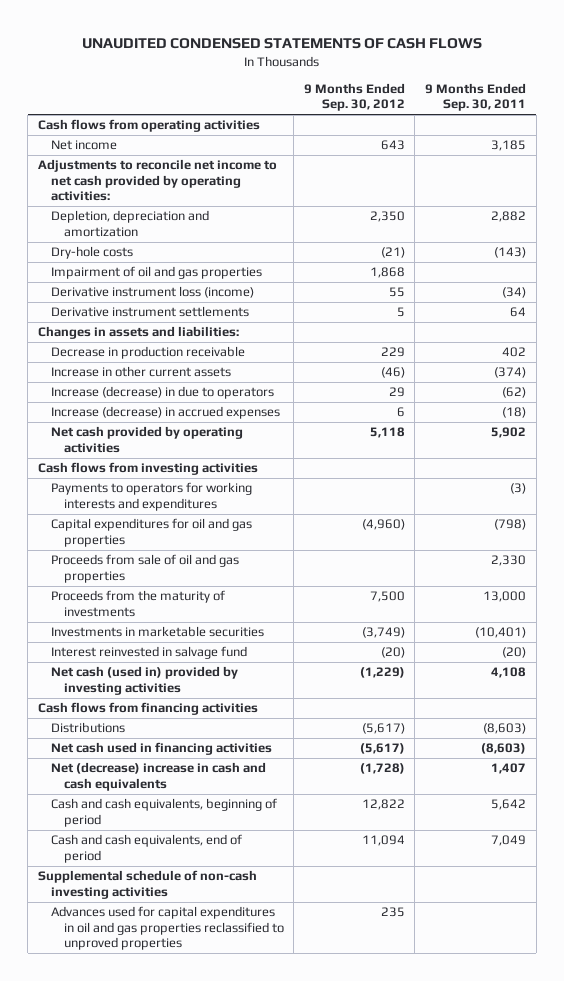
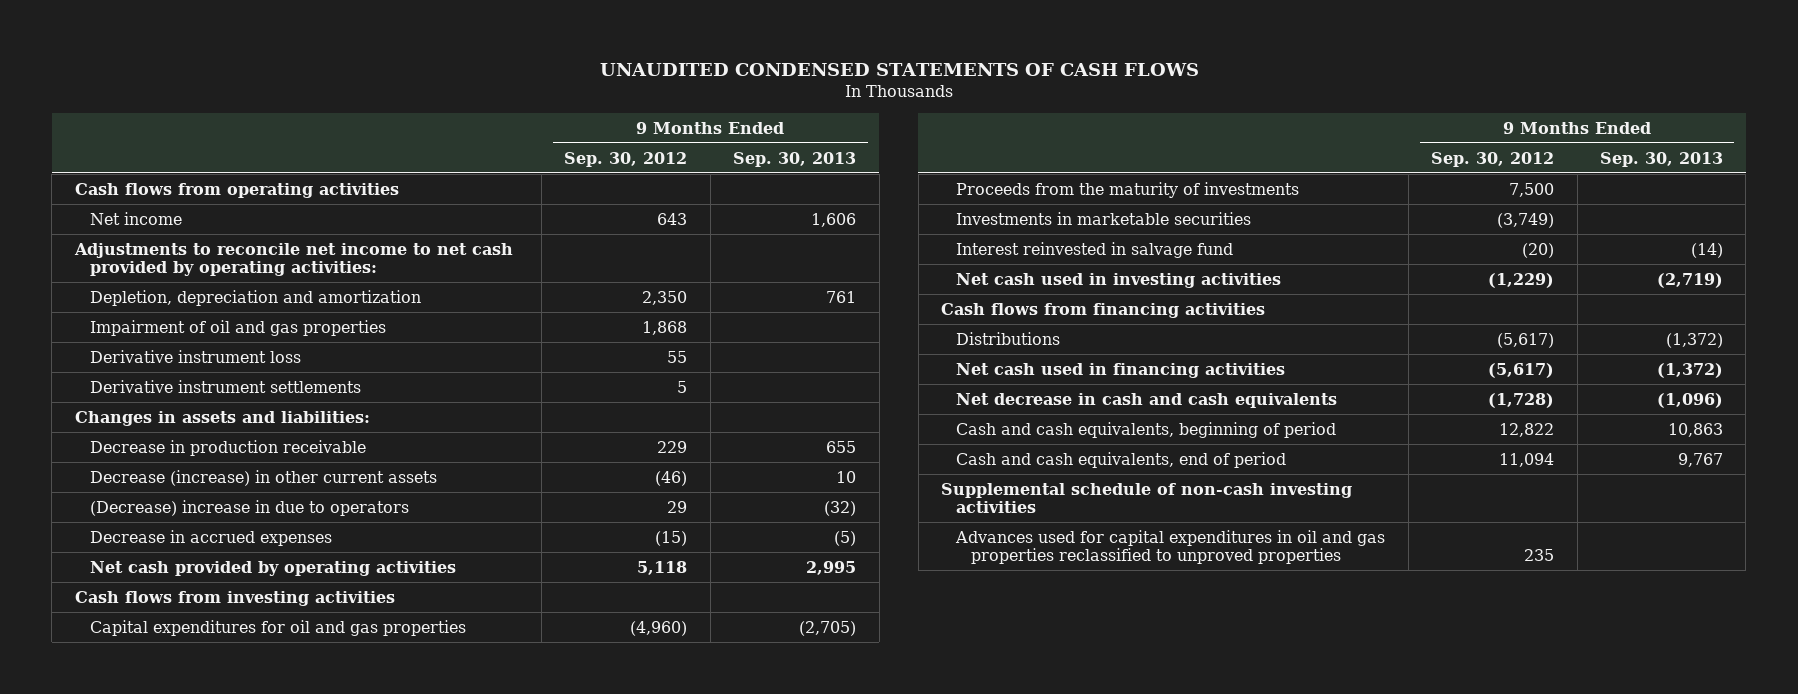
- | 9 Months Ended Sep. 30, 2012 | 9 Months Ended Sep. 30, 2011
+ | 9 Months Ended Sep. 30, 2012 | 9 Months Ended Sep. 30, 2013
- Dry-hole costs | (21) | (143)
- Derivative instrument loss (income) | 55 | (34)
+ Derivative instrument loss | 55 |
- Increase in other current assets | (46) | (374)
- Increase (decrease) in due to operators | 29 | (62)
- Increase (decrease) in accrued expenses | 6 | (18)
+ Decrease (increase) in other current assets | (46) | 10
+ (Decrease) increase in due to operators | 29 | (32)
+ Decrease in accrued expenses | (15) | (5)
- Payments to operators for working interests and expenditures | | (3)
- Proceeds from sale of oil and gas properties | | 2,330
- Net cash (used in) provided by investing activities | (1,229) | 4,108
+ Net cash used in investing activities | (1,229) | (2,719)
- Net (decrease) increase in cash and cash equivalents | (1,728) | 1,407
+ Net decrease in cash and cash equivalents | (1,728) | (1,096)

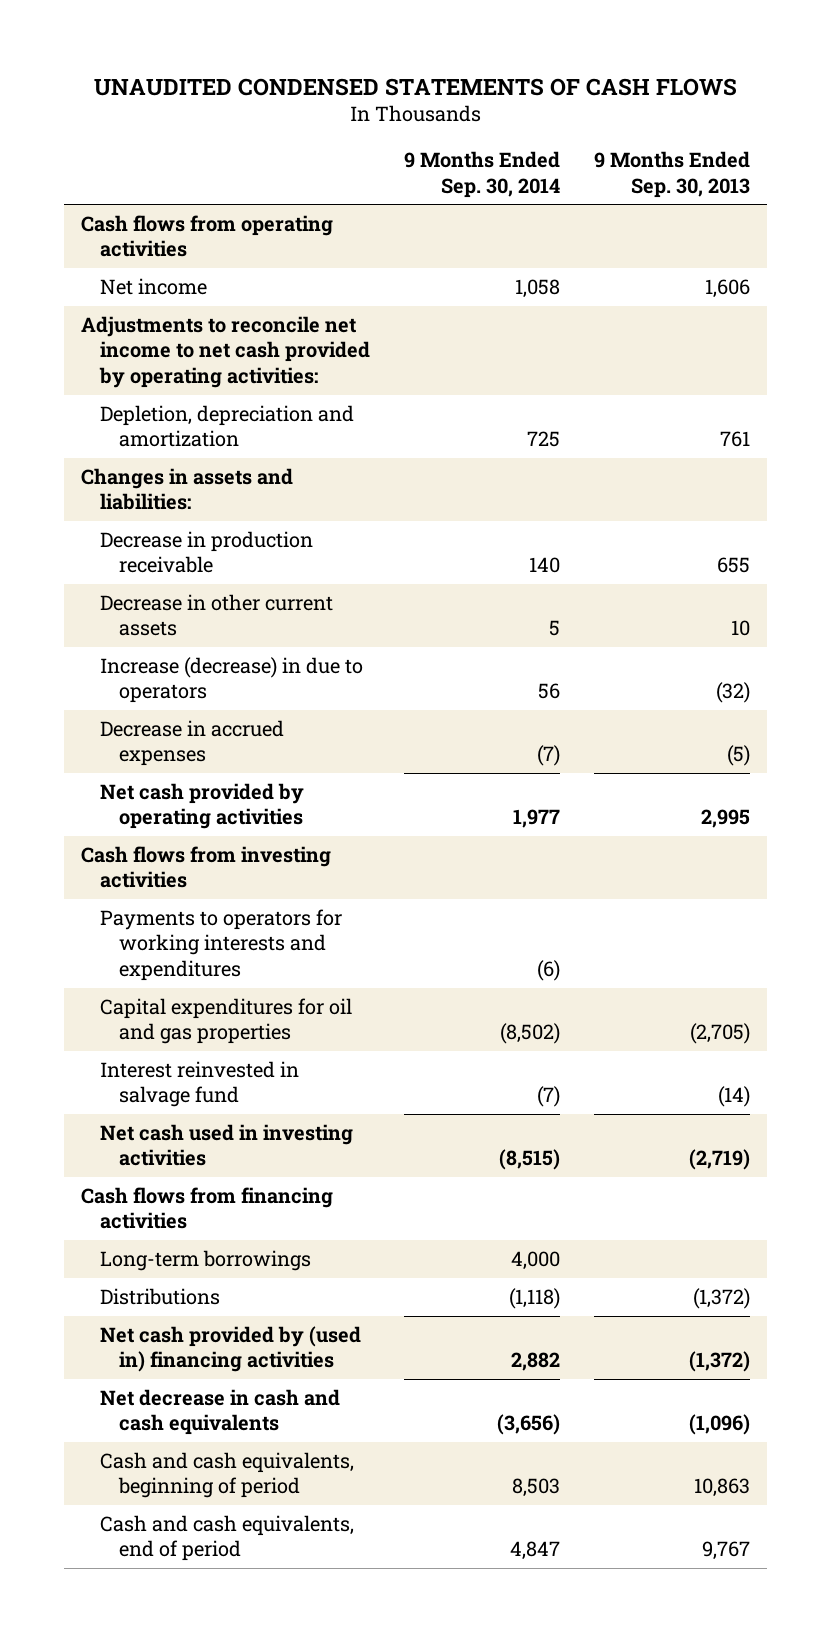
- | 9 Months Ended Sep. 30, 2012 | 9 Months Ended Sep. 30, 2013
+ | 9 Months Ended Sep. 30, 2014 | 9 Months Ended Sep. 30, 2013
- Impairment of oil and gas properties | 1,868 |
- Derivative instrument loss | 55 |
- Derivative instrument settlements | 5 |
- Decrease (increase) in other current assets | (46) | 10
- (Decrease) increase in due to operators | 29 | (32)
+ Decrease in other current assets | 5 | 10
+ Increase (decrease) in due to operators | 56 | (32)
+ Payments to operators for working interests and expenditures | (6) |
- Proceeds from the maturity of investments | 7,500 |
- Investments in marketable securities | (3,749) |
+ Long-term borrowings | 4,000 |
- Net cash used in financing activities | (5,617) | (1,372)
+ Net cash provided by (used in) financing activities | 2,882 | (1,372)
- Supplemental schedule of non-cash investing activities
- Advances used for capital expenditures in oil and gas properties reclassified to unproved properties | 235 |

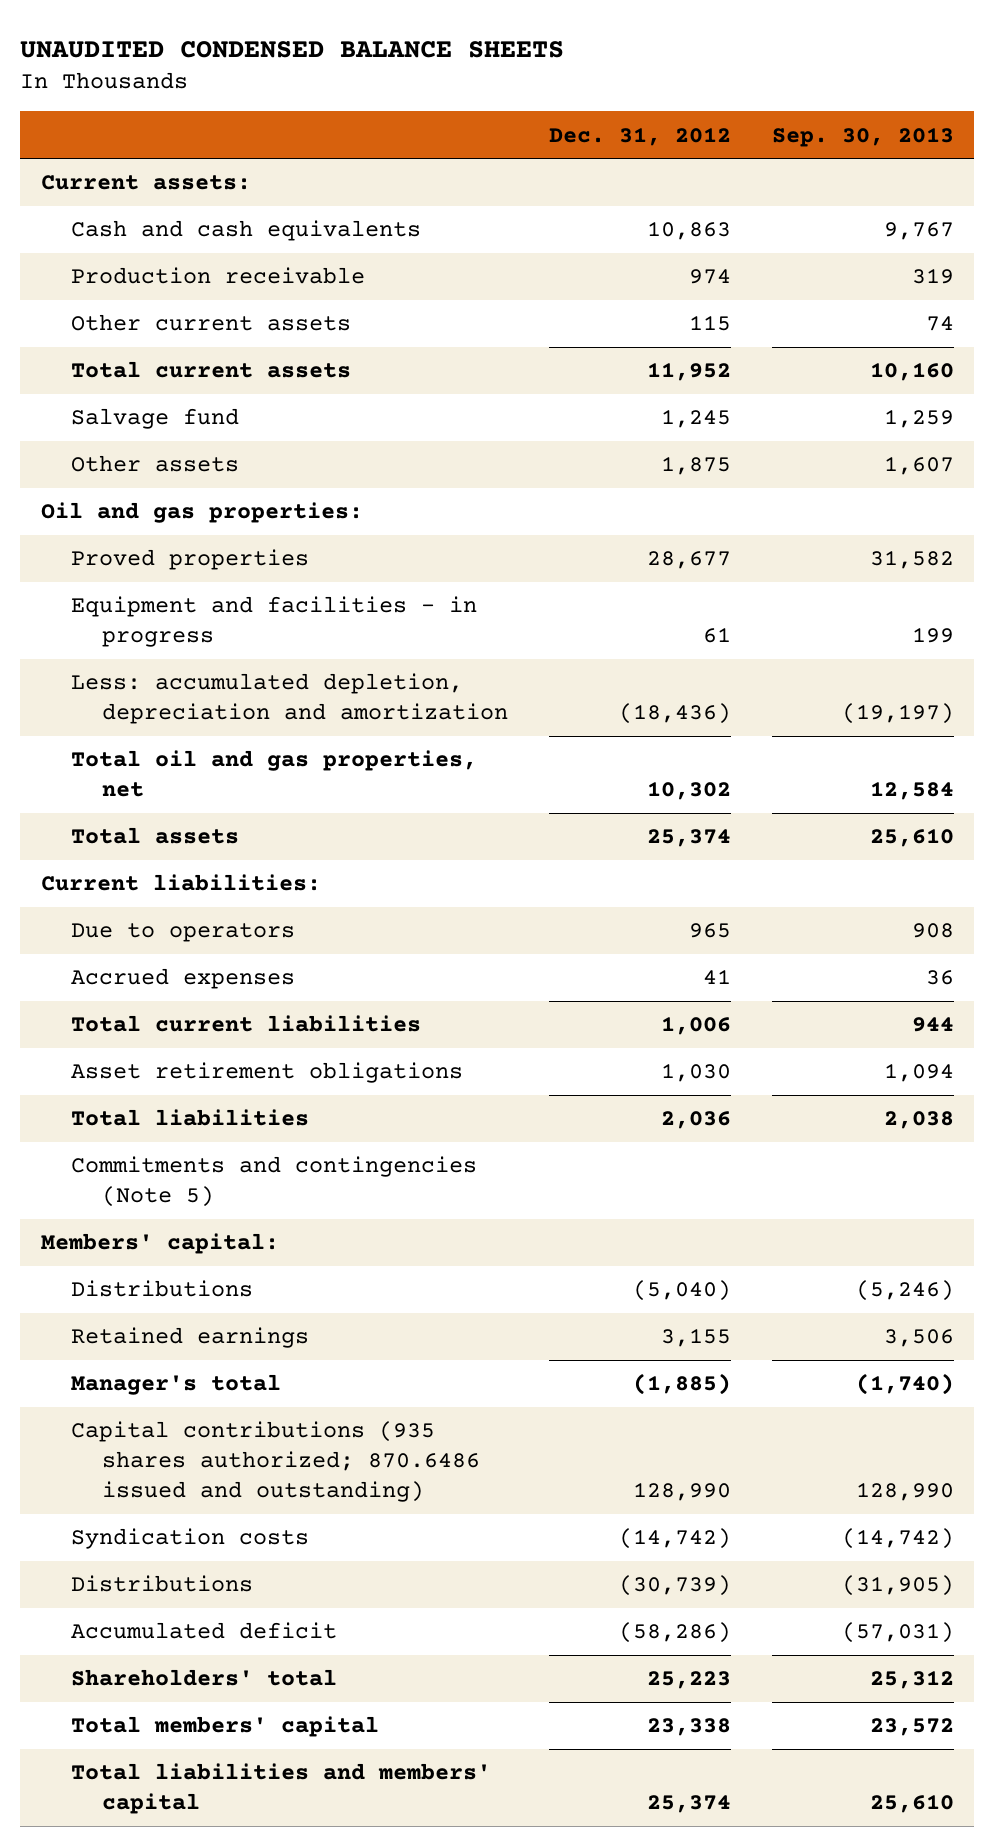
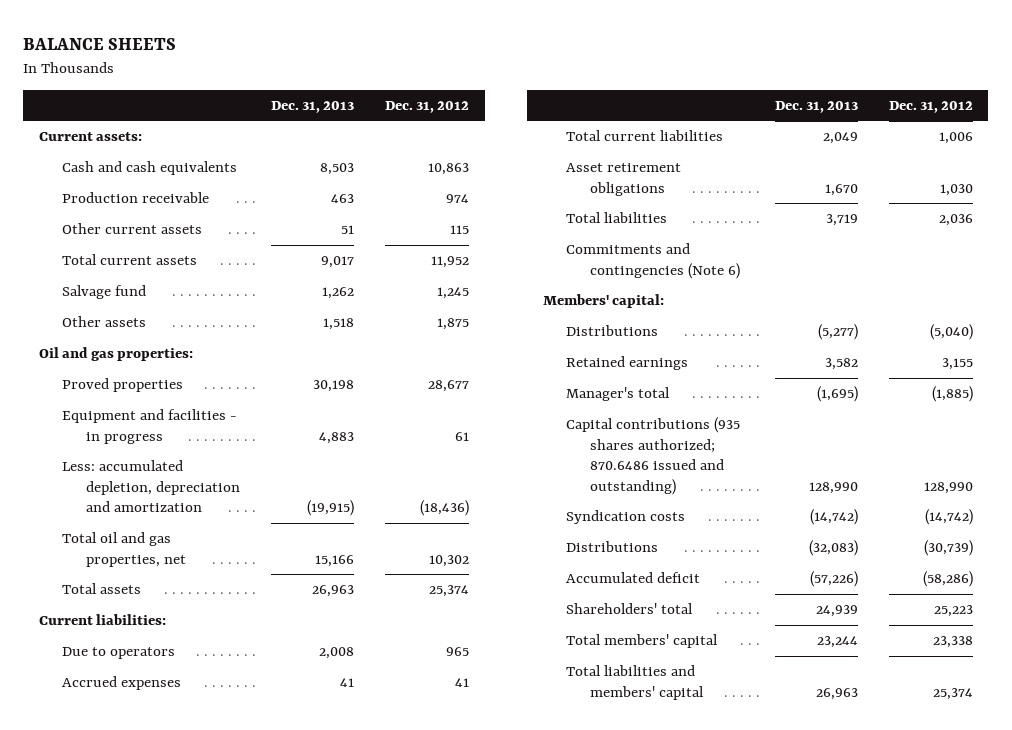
- UNAUDITED CONDENSED BALANCE SHEETS
+ BALANCE SHEETS
- | Dec. 31, 2012 | Sep. 30, 2013
+ | Dec. 31, 2013 | Dec. 31, 2012
- Commitments and contingencies (Note 5)
+ Commitments and contingencies (Note 6)

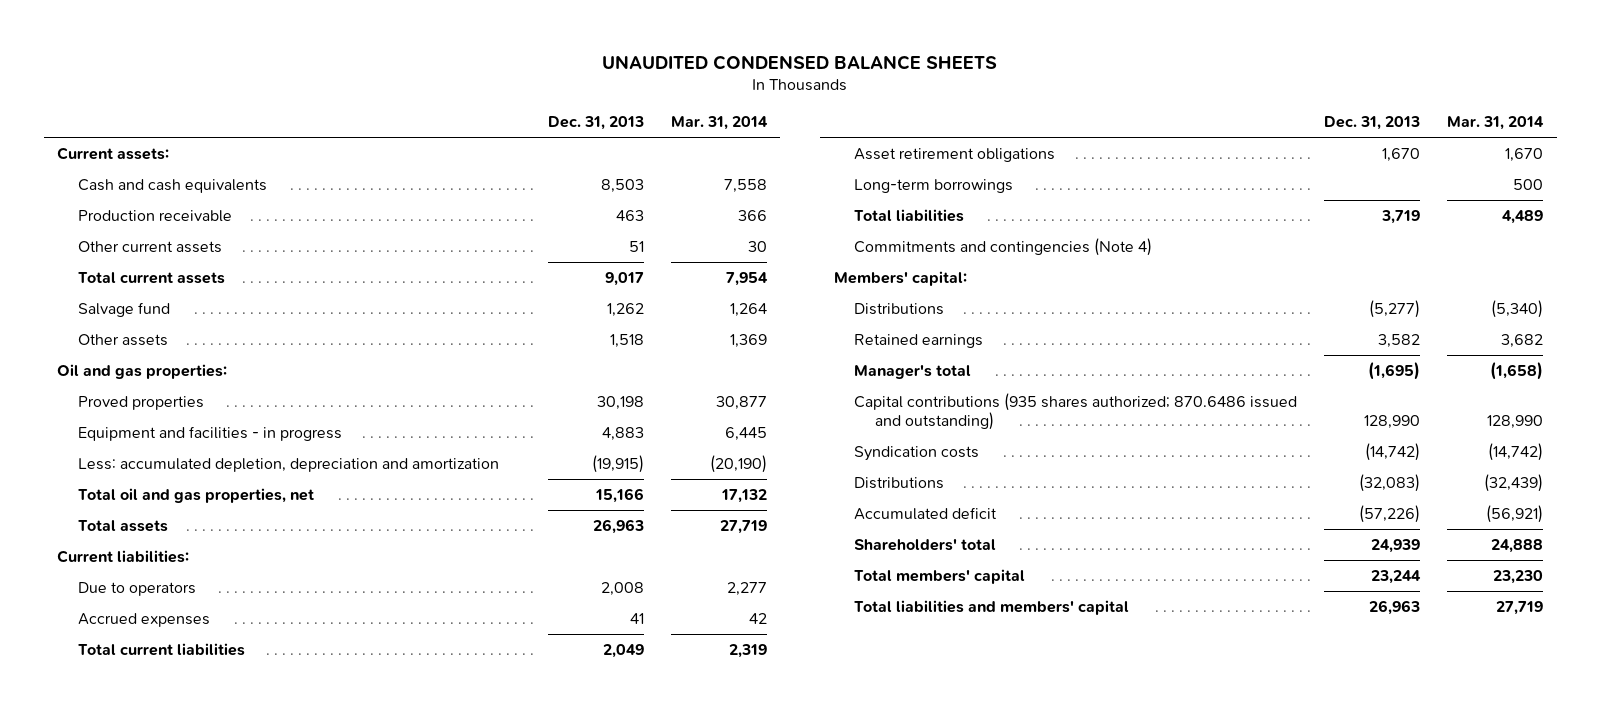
- BALANCE SHEETS
+ UNAUDITED CONDENSED BALANCE SHEETS
- | Dec. 31, 2013 | Dec. 31, 2012
+ | Dec. 31, 2013 | Mar. 31, 2014
+ Long-term borrowings | | 500
- Commitments and contingencies (Note 6)
+ Commitments and contingencies (Note 4)

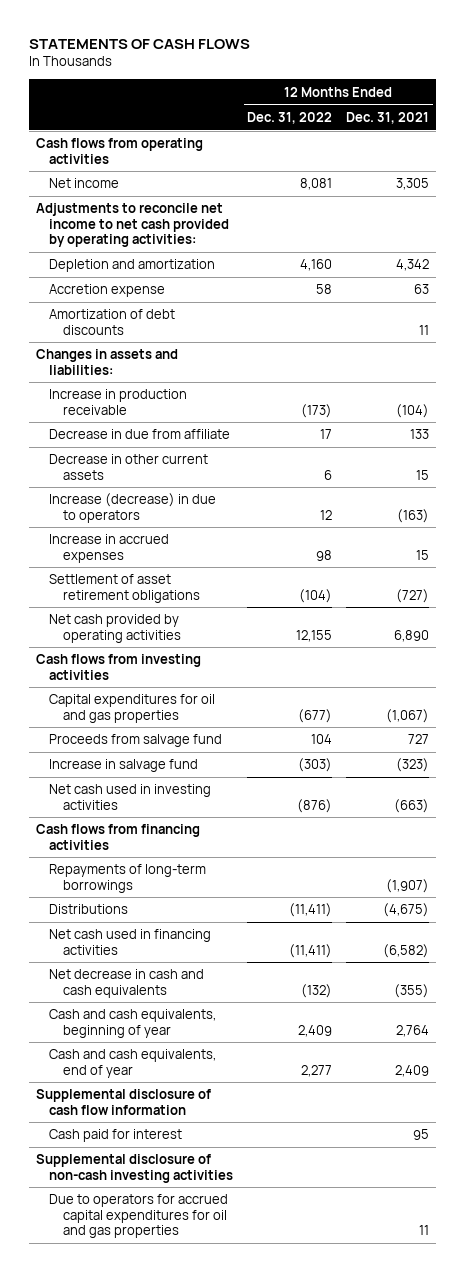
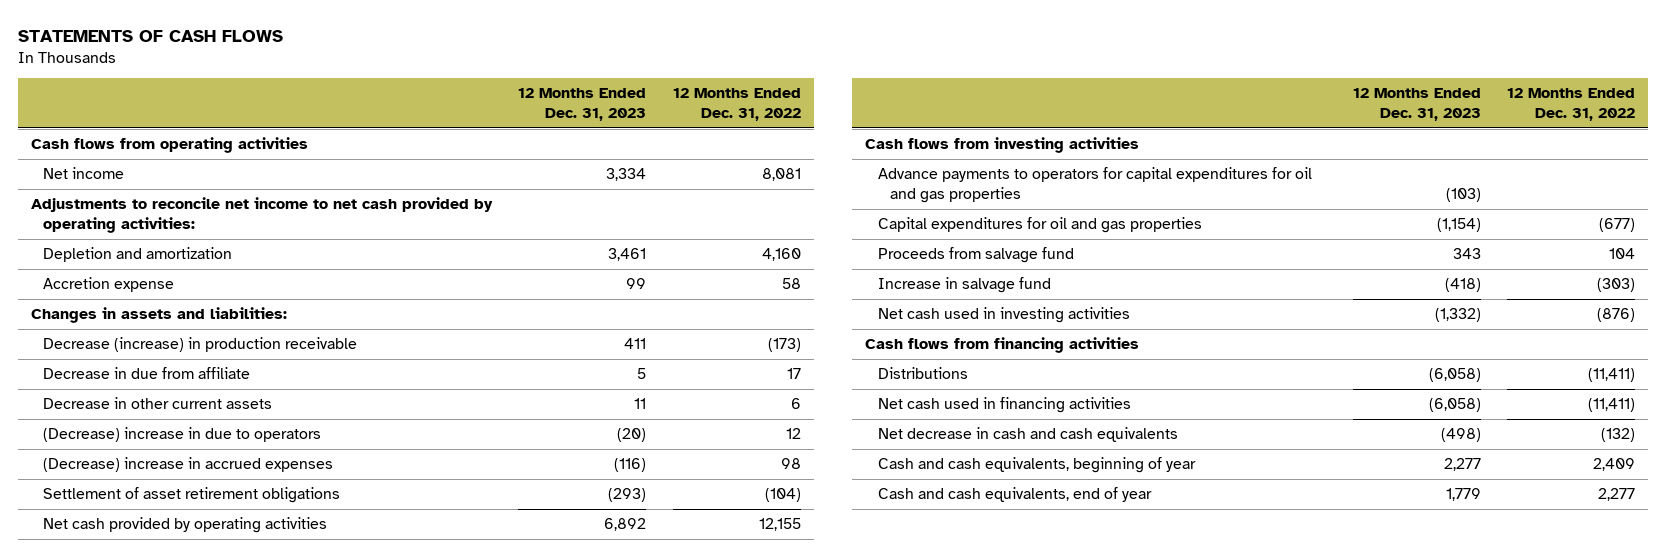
- | 12 Months Ended Dec. 31, 2022 | 12 Months Ended Dec. 31, 2021
+ | 12 Months Ended Dec. 31, 2023 | 12 Months Ended Dec. 31, 2022
- Amortization of debt discounts | | 11
- Increase in production receivable | (173) | (104)
+ Decrease (increase) in production receivable | 411 | (173)
- Increase (decrease) in due to operators | 12 | (163)
- Increase in accrued expenses | 98 | 15
+ (Decrease) increase in due to operators | (20) | 12
+ (Decrease) increase in accrued expenses | (116) | 98
+ Advance payments to operators for capital expenditures for oil and gas properties | (103) |
- Repayments of long-term borrowings | | (1,907)
- Supplemental disclosure of cash flow information
- Cash paid for interest | | 95
- Supplemental disclosure of non-cash investing activities
- Due to operators for accrued capital expenditures for oil and gas properties | | 11

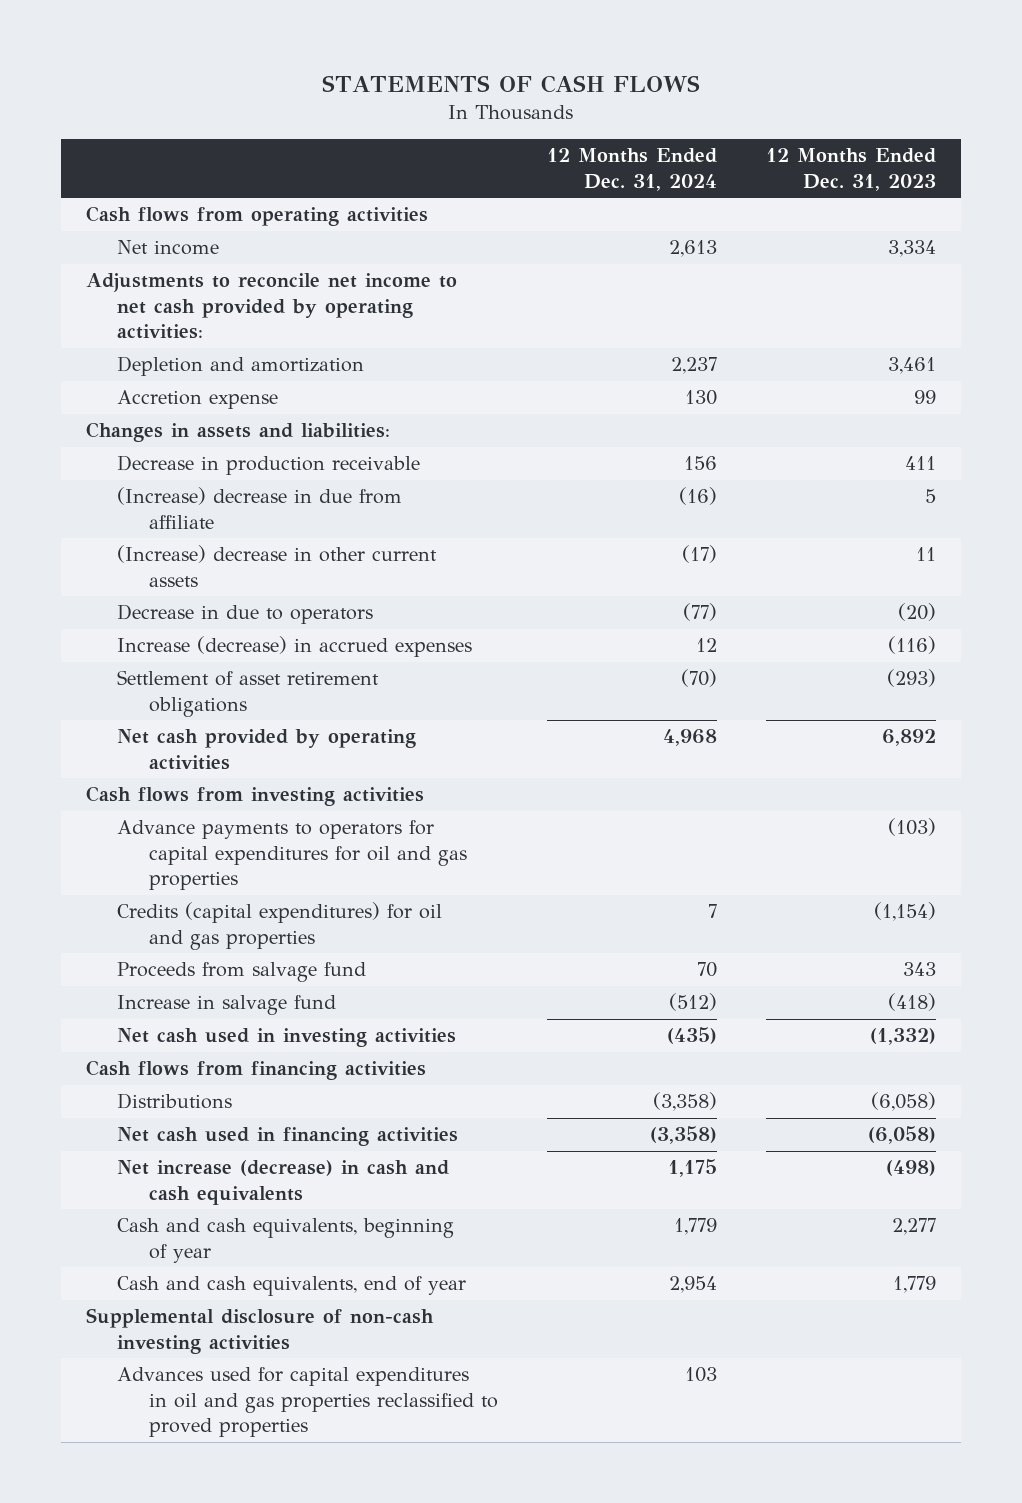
- | 12 Months Ended Dec. 31, 2023 | 12 Months Ended Dec. 31, 2022
+ | 12 Months Ended Dec. 31, 2024 | 12 Months Ended Dec. 31, 2023
- Decrease (increase) in production receivable | 411 | (173)
- Decrease in due from affiliate | 5 | 17
- Decrease in other current assets | 11 | 6
- (Decrease) increase in due to operators | (20) | 12
- (Decrease) increase in accrued expenses | (116) | 98
+ Decrease in production receivable | 156 | 411
+ (Increase) decrease in due from affiliate | (16) | 5
+ (Increase) decrease in other current assets | (17) | 11
+ Decrease in due to operators | (77) | (20)
+ Increase (decrease) in accrued expenses | 12 | (116)
- Capital expenditures for oil and gas properties | (1,154) | (677)
+ Credits (capital expenditures) for oil and gas properties | 7 | (1,154)
- Net decrease in cash and cash equivalents | (498) | (132)
+ Net increase (decrease) in cash and cash equivalents | 1,175 | (498)
+ Supplemental disclosure of non-cash investing activities
+ Advances used for capital expenditures in oil and gas properties reclassified to proved properties | 103 |

